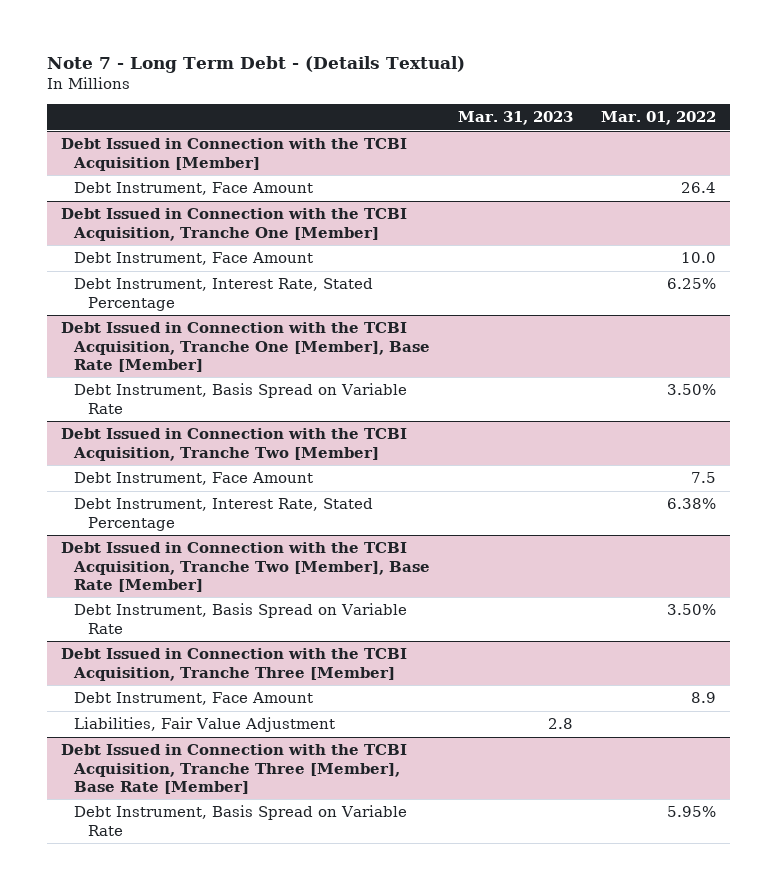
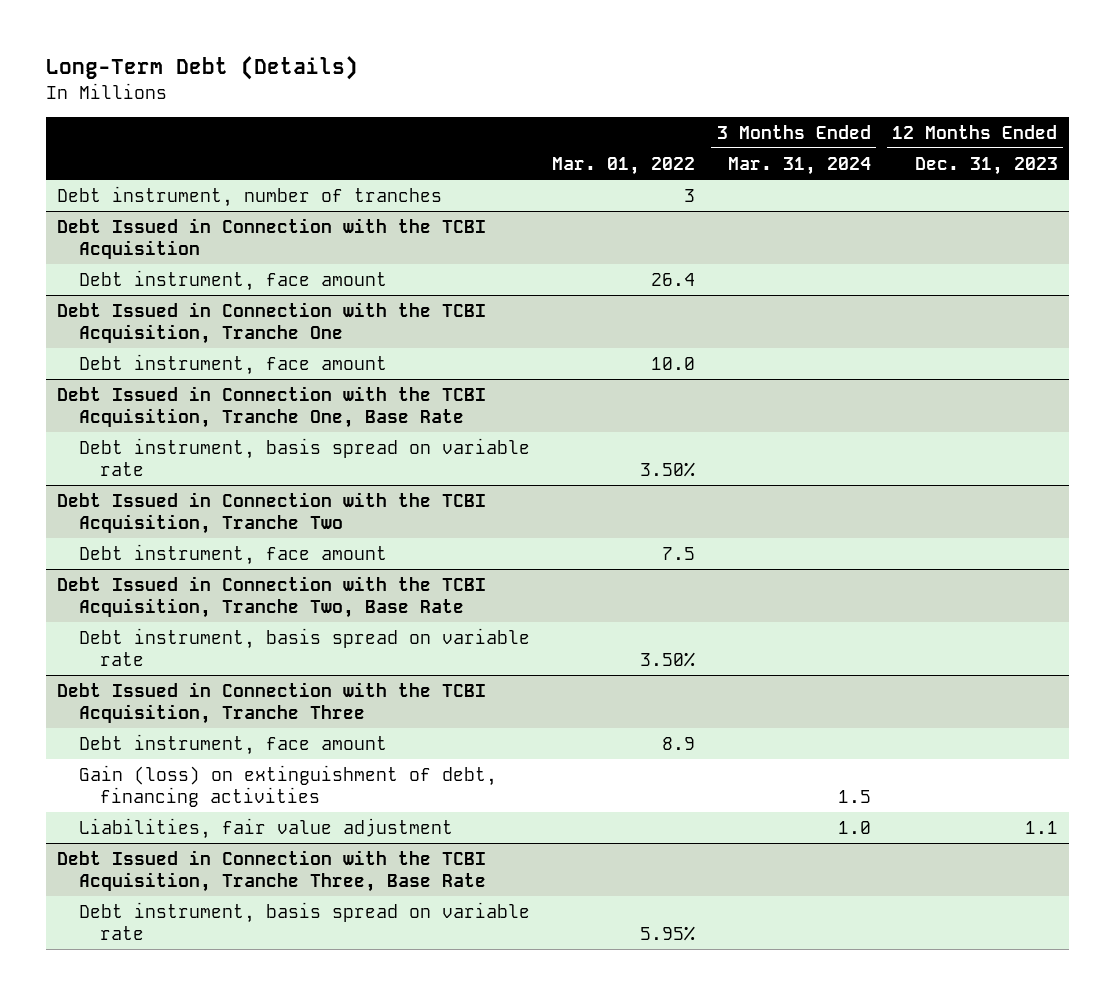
- Note 7 - Long Term Debt - (Details Textual)
+ Long-Term Debt (Details)
- | Mar. 31, 2023 | Mar. 01, 2022
+ | Mar. 01, 2022 | 3 Months Ended Mar. 31, 2024 | 12 Months Ended Dec. 31, 2023
- Debt Issued in Connection with the TCBI Acquisition [Member]
- Debt Instrument, Face Amount | | 26.4
- Debt Issued in Connection with the TCBI Acquisition, Tranche One [Member]
- Debt Instrument, Face Amount | | 10.0
- Debt Instrument, Interest Rate, Stated Percentage | | 6.25%
- Debt Issued in Connection with the TCBI Acquisition, Tranche One [Member], Base Rate [Member]
- Debt Instrument, Basis Spread on Variable Rate | | 3.50%
- Debt Issued in Connection with the TCBI Acquisition, Tranche Two [Member]
- Debt Instrument, Face Amount | | 7.5
- Debt Instrument, Interest Rate, Stated Percentage | | 6.38%
- Debt Issued in Connection with the TCBI Acquisition, Tranche Two [Member], Base Rate [Member]
- Debt Instrument, Basis Spread on Variable Rate | | 3.50%
- Debt Issued in Connection with the TCBI Acquisition, Tranche Three [Member]
- Debt Instrument, Face Amount | | 8.9
- Liabilities, Fair Value Adjustment | 2.8 |
- Debt Issued in Connection with the TCBI Acquisition, Tranche Three [Member], Base Rate [Member]
- Debt Instrument, Basis Spread on Variable Rate | | 5.95%
+ Debt instrument, number of tranches | 3 | |
+ Debt Issued in Connection with the TCBI Acquisition
+ Debt instrument, face amount | 26.4 | |
+ Debt Issued in Connection with the TCBI Acquisition, Tranche One
+ Debt instrument, face amount | 10.0 | |
+ Debt Issued in Connection with the TCBI Acquisition, Tranche One, Base Rate
+ Debt instrument, basis spread on variable rate | 3.50% | |
+ Debt Issued in Connection with the TCBI Acquisition, Tranche Two
+ Debt instrument, face amount | 7.5 | |
+ Debt Issued in Connection with the TCBI Acquisition, Tranche Two, Base Rate
+ Debt instrument, basis spread on variable rate | 3.50% | |
+ Debt Issued in Connection with the TCBI Acquisition, Tranche Three
+ Debt instrument, face amount | 8.9 | |
+ Gain (loss) on extinguishment of debt, financing activities | | 1.5 |
+ Liabilities, fair value adjustment | | 1.0 | 1.1
+ Debt Issued in Connection with the TCBI Acquisition, Tranche Three, Base Rate
+ Debt instrument, basis spread on variable rate | 5.95% | |

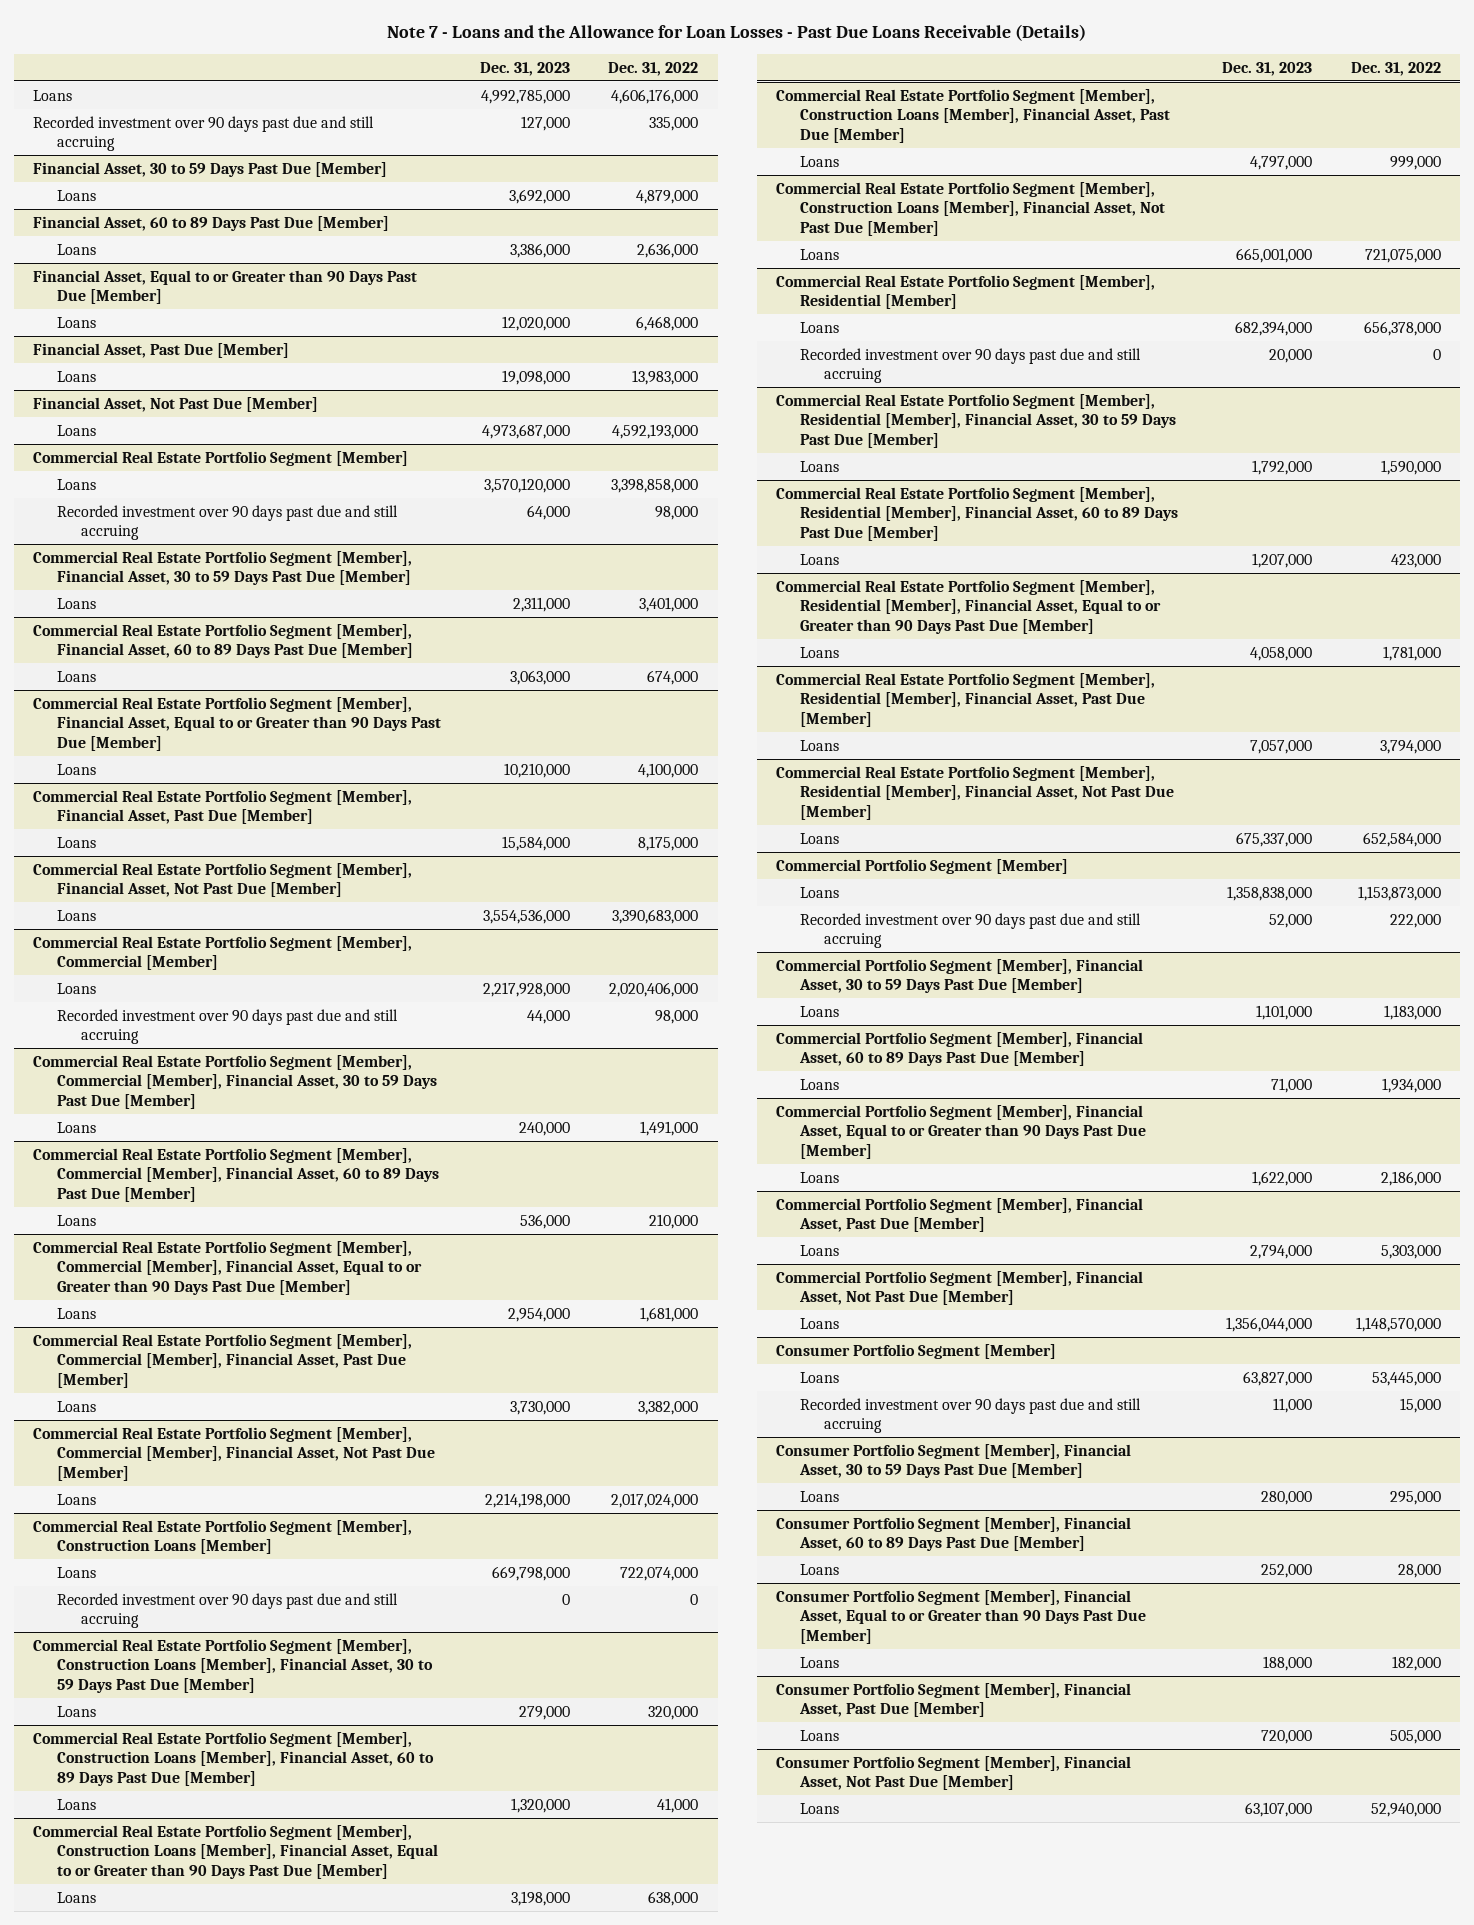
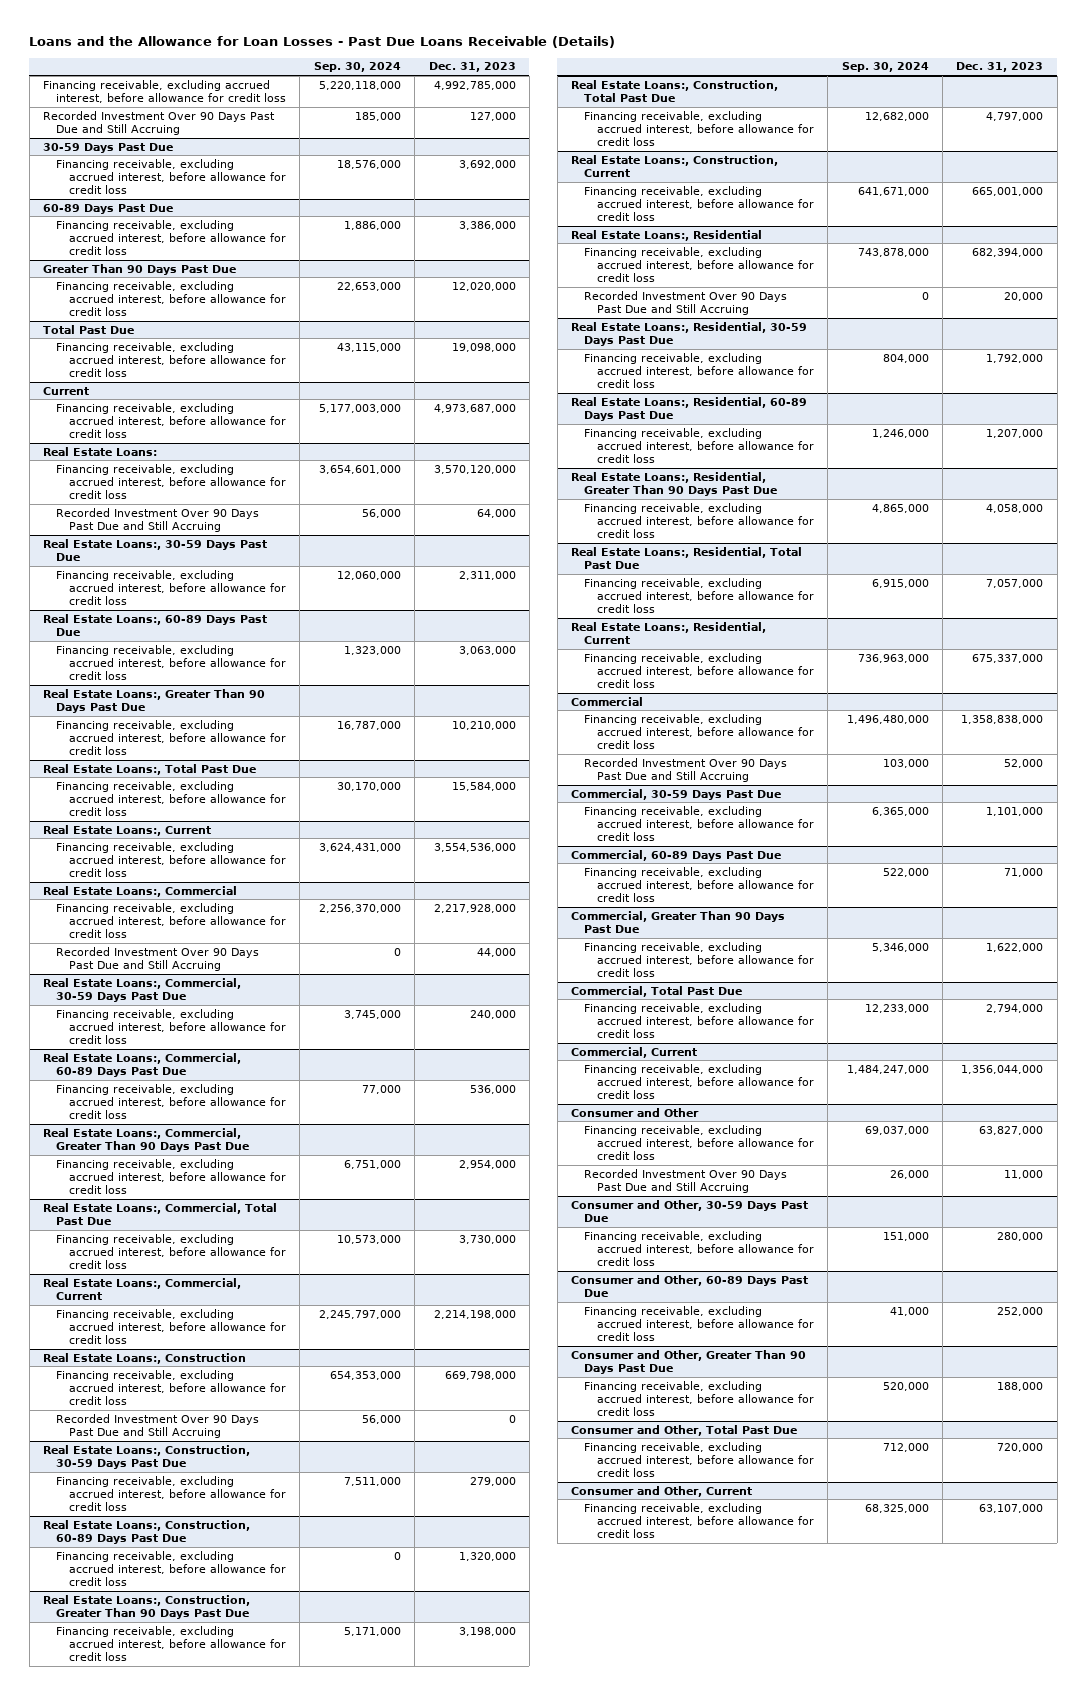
- Note 7 - Loans and the Allowance for Loan Losses - Past Due Loans Receivable (Details)
+ Loans and the Allowance for Loan Losses - Past Due Loans Receivable (Details)
- | Dec. 31, 2023 | Dec. 31, 2022
+ | Sep. 30, 2024 | Dec. 31, 2023
- Loans | 4,992,785,000 | 4,606,176,000
- Recorded investment over 90 days past due and still accruing | 127,000 | 335,000
- Financial Asset, 30 to 59 Days Past Due [Member]
- Loans | 3,692,000 | 4,879,000
- Financial Asset, 60 to 89 Days Past Due [Member]
- Loans | 3,386,000 | 2,636,000
- Financial Asset, Equal to or Greater than 90 Days Past Due [Member]
- Loans | 12,020,000 | 6,468,000
- Financial Asset, Past Due [Member]
- Loans | 19,098,000 | 13,983,000
- Financial Asset, Not Past Due [Member]
- Loans | 4,973,687,000 | 4,592,193,000
- Commercial Real Estate Portfolio Segment [Member]
- Loans | 3,570,120,000 | 3,398,858,000
- Recorded investment over 90 days past due and still accruing | 64,000 | 98,000
- Commercial Real Estate Portfolio Segment [Member], Financial Asset, 30 to 59 Days Past Due [Member]
- Loans | 2,311,000 | 3,401,000
- Commercial Real Estate Portfolio Segment [Member], Financial Asset, 60 to 89 Days Past Due [Member]
- Loans | 3,063,000 | 674,000
- Commercial Real Estate Portfolio Segment [Member], Financial Asset, Equal to or Greater than 90 Days Past Due [Member]
- Loans | 10,210,000 | 4,100,000
- Commercial Real Estate Portfolio Segment [Member], Financial Asset, Past Due [Member]
- Loans | 15,584,000 | 8,175,000
- Commercial Real Estate Portfolio Segment [Member], Financial Asset, Not Past Due [Member]
- Loans | 3,554,536,000 | 3,390,683,000
- Commercial Real Estate Portfolio Segment [Member], Commercial [Member]
- Loans | 2,217,928,000 | 2,020,406,000
- Recorded investment over 90 days past due and still accruing | 44,000 | 98,000
- Commercial Real Estate Portfolio Segment [Member], Commercial [Member], Financial Asset, 30 to 59 Days Past Due [Member]
- Loans | 240,000 | 1,491,000
- Commercial Real Estate Portfolio Segment [Member], Commercial [Member], Financial Asset, 60 to 89 Days Past Due [Member]
- Loans | 536,000 | 210,000
- Commercial Real Estate Portfolio Segment [Member], Commercial [Member], Financial Asset, Equal to or Greater than 90 Days Past Due [Member]
- Loans | 2,954,000 | 1,681,000
- Commercial Real Estate Portfolio Segment [Member], Commercial [Member], Financial Asset, Past Due [Member]
- Loans | 3,730,000 | 3,382,000
- Commercial Real Estate Portfolio Segment [Member], Commercial [Member], Financial Asset, Not Past Due [Member]
- Loans | 2,214,198,000 | 2,017,024,000
- Commercial Real Estate Portfolio Segment [Member], Construction Loans [Member]
- Loans | 669,798,000 | 722,074,000
- Recorded investment over 90 days past due and still accruing | 0 | 0
- Commercial Real Estate Portfolio Segment [Member], Construction Loans [Member], Financial Asset, 30 to 59 Days Past Due [Member]
- Loans | 279,000 | 320,000
- Commercial Real Estate Portfolio Segment [Member], Construction Loans [Member], Financial Asset, 60 to 89 Days Past Due [Member]
- Loans | 1,320,000 | 41,000
- Commercial Real Estate Portfolio Segment [Member], Construction Loans [Member], Financial Asset, Equal to or Greater than 90 Days Past Due [Member]
- Loans | 3,198,000 | 638,000
- Commercial Real Estate Portfolio Segment [Member], Construction Loans [Member], Financial Asset, Past Due [Member]
- Loans | 4,797,000 | 999,000
- Commercial Real Estate Portfolio Segment [Member], Construction Loans [Member], Financial Asset, Not Past Due [Member]
- Loans | 665,001,000 | 721,075,000
- Commercial Real Estate Portfolio Segment [Member], Residential [Member]
- Loans | 682,394,000 | 656,378,000
- Recorded investment over 90 days past due and still accruing | 20,000 | 0
- Commercial Real Estate Portfolio Segment [Member], Residential [Member], Financial Asset, 30 to 59 Days Past Due [Member]
- Loans | 1,792,000 | 1,590,000
- Commercial Real Estate Portfolio Segment [Member], Residential [Member], Financial Asset, 60 to 89 Days Past Due [Member]
- Loans | 1,207,000 | 423,000
- Commercial Real Estate Portfolio Segment [Member], Residential [Member], Financial Asset, Equal to or Greater than 90 Days Past Due [Member]
- Loans | 4,058,000 | 1,781,000
- Commercial Real Estate Portfolio Segment [Member], Residential [Member], Financial Asset, Past Due [Member]
- Loans | 7,057,000 | 3,794,000
- Commercial Real Estate Portfolio Segment [Member], Residential [Member], Financial Asset, Not Past Due [Member]
- Loans | 675,337,000 | 652,584,000
- Commercial Portfolio Segment [Member]
- Loans | 1,358,838,000 | 1,153,873,000
- Recorded investment over 90 days past due and still accruing | 52,000 | 222,000
- Commercial Portfolio Segment [Member], Financial Asset, 30 to 59 Days Past Due [Member]
- Loans | 1,101,000 | 1,183,000
- Commercial Portfolio Segment [Member], Financial Asset, 60 to 89 Days Past Due [Member]
- Loans | 71,000 | 1,934,000
- Commercial Portfolio Segment [Member], Financial Asset, Equal to or Greater than 90 Days Past Due [Member]
- Loans | 1,622,000 | 2,186,000
- Commercial Portfolio Segment [Member], Financial Asset, Past Due [Member]
- Loans | 2,794,000 | 5,303,000
- Commercial Portfolio Segment [Member], Financial Asset, Not Past Due [Member]
- Loans | 1,356,044,000 | 1,148,570,000
- Consumer Portfolio Segment [Member]
- Loans | 63,827,000 | 53,445,000
- Recorded investment over 90 days past due and still accruing | 11,000 | 15,000
- Consumer Portfolio Segment [Member], Financial Asset, 30 to 59 Days Past Due [Member]
- Loans | 280,000 | 295,000
- Consumer Portfolio Segment [Member], Financial Asset, 60 to 89 Days Past Due [Member]
- Loans | 252,000 | 28,000
- Consumer Portfolio Segment [Member], Financial Asset, Equal to or Greater than 90 Days Past Due [Member]
- Loans | 188,000 | 182,000
- Consumer Portfolio Segment [Member], Financial Asset, Past Due [Member]
- Loans | 720,000 | 505,000
- Consumer Portfolio Segment [Member], Financial Asset, Not Past Due [Member]
- Loans | 63,107,000 | 52,940,000
+ Financing receivable, excluding accrued interest, before allowance for credit loss | 5,220,118,000 | 4,992,785,000
+ Recorded Investment Over 90 Days Past Due and Still Accruing | 185,000 | 127,000
+ 30-59 Days Past Due
+ Financing receivable, excluding accrued interest, before allowance for credit loss | 18,576,000 | 3,692,000
+ 60-89 Days Past Due
+ Financing receivable, excluding accrued interest, before allowance for credit loss | 1,886,000 | 3,386,000
+ Greater Than 90 Days Past Due
+ Financing receivable, excluding accrued interest, before allowance for credit loss | 22,653,000 | 12,020,000
+ Total Past Due
+ Financing receivable, excluding accrued interest, before allowance for credit loss | 43,115,000 | 19,098,000
+ Current
+ Financing receivable, excluding accrued interest, before allowance for credit loss | 5,177,003,000 | 4,973,687,000
+ Real Estate Loans:
+ Financing receivable, excluding accrued interest, before allowance for credit loss | 3,654,601,000 | 3,570,120,000
+ Recorded Investment Over 90 Days Past Due and Still Accruing | 56,000 | 64,000
+ Real Estate Loans:, 30-59 Days Past Due
+ Financing receivable, excluding accrued interest, before allowance for credit loss | 12,060,000 | 2,311,000
+ Real Estate Loans:, 60-89 Days Past Due
+ Financing receivable, excluding accrued interest, before allowance for credit loss | 1,323,000 | 3,063,000
+ Real Estate Loans:, Greater Than 90 Days Past Due
+ Financing receivable, excluding accrued interest, before allowance for credit loss | 16,787,000 | 10,210,000
+ Real Estate Loans:, Total Past Due
+ Financing receivable, excluding accrued interest, before allowance for credit loss | 30,170,000 | 15,584,000
+ Real Estate Loans:, Current
+ Financing receivable, excluding accrued interest, before allowance for credit loss | 3,624,431,000 | 3,554,536,000
+ Real Estate Loans:, Commercial
+ Financing receivable, excluding accrued interest, before allowance for credit loss | 2,256,370,000 | 2,217,928,000
+ Recorded Investment Over 90 Days Past Due and Still Accruing | 0 | 44,000
+ Real Estate Loans:, Commercial, 30-59 Days Past Due
+ Financing receivable, excluding accrued interest, before allowance for credit loss | 3,745,000 | 240,000
+ Real Estate Loans:, Commercial, 60-89 Days Past Due
+ Financing receivable, excluding accrued interest, before allowance for credit loss | 77,000 | 536,000
+ Real Estate Loans:, Commercial, Greater Than 90 Days Past Due
+ Financing receivable, excluding accrued interest, before allowance for credit loss | 6,751,000 | 2,954,000
+ Real Estate Loans:, Commercial, Total Past Due
+ Financing receivable, excluding accrued interest, before allowance for credit loss | 10,573,000 | 3,730,000
+ Real Estate Loans:, Commercial, Current
+ Financing receivable, excluding accrued interest, before allowance for credit loss | 2,245,797,000 | 2,214,198,000
+ Real Estate Loans:, Construction
+ Financing receivable, excluding accrued interest, before allowance for credit loss | 654,353,000 | 669,798,000
+ Recorded Investment Over 90 Days Past Due and Still Accruing | 56,000 | 0
+ Real Estate Loans:, Construction, 30-59 Days Past Due
+ Financing receivable, excluding accrued interest, before allowance for credit loss | 7,511,000 | 279,000
+ Real Estate Loans:, Construction, 60-89 Days Past Due
+ Financing receivable, excluding accrued interest, before allowance for credit loss | 0 | 1,320,000
+ Real Estate Loans:, Construction, Greater Than 90 Days Past Due
+ Financing receivable, excluding accrued interest, before allowance for credit loss | 5,171,000 | 3,198,000
+ Real Estate Loans:, Construction, Total Past Due
+ Financing receivable, excluding accrued interest, before allowance for credit loss | 12,682,000 | 4,797,000
+ Real Estate Loans:, Construction, Current
+ Financing receivable, excluding accrued interest, before allowance for credit loss | 641,671,000 | 665,001,000
+ Real Estate Loans:, Residential
+ Financing receivable, excluding accrued interest, before allowance for credit loss | 743,878,000 | 682,394,000
+ Recorded Investment Over 90 Days Past Due and Still Accruing | 0 | 20,000
+ Real Estate Loans:, Residential, 30-59 Days Past Due
+ Financing receivable, excluding accrued interest, before allowance for credit loss | 804,000 | 1,792,000
+ Real Estate Loans:, Residential, 60-89 Days Past Due
+ Financing receivable, excluding accrued interest, before allowance for credit loss | 1,246,000 | 1,207,000
+ Real Estate Loans:, Residential, Greater Than 90 Days Past Due
+ Financing receivable, excluding accrued interest, before allowance for credit loss | 4,865,000 | 4,058,000
+ Real Estate Loans:, Residential, Total Past Due
+ Financing receivable, excluding accrued interest, before allowance for credit loss | 6,915,000 | 7,057,000
+ Real Estate Loans:, Residential, Current
+ Financing receivable, excluding accrued interest, before allowance for credit loss | 736,963,000 | 675,337,000
+ Commercial
+ Financing receivable, excluding accrued interest, before allowance for credit loss | 1,496,480,000 | 1,358,838,000
+ Recorded Investment Over 90 Days Past Due and Still Accruing | 103,000 | 52,000
+ Commercial, 30-59 Days Past Due
+ Financing receivable, excluding accrued interest, before allowance for credit loss | 6,365,000 | 1,101,000
+ Commercial, 60-89 Days Past Due
+ Financing receivable, excluding accrued interest, before allowance for credit loss | 522,000 | 71,000
+ Commercial, Greater Than 90 Days Past Due
+ Financing receivable, excluding accrued interest, before allowance for credit loss | 5,346,000 | 1,622,000
+ Commercial, Total Past Due
+ Financing receivable, excluding accrued interest, before allowance for credit loss | 12,233,000 | 2,794,000
+ Commercial, Current
+ Financing receivable, excluding accrued interest, before allowance for credit loss | 1,484,247,000 | 1,356,044,000
+ Consumer and Other
+ Financing receivable, excluding accrued interest, before allowance for credit loss | 69,037,000 | 63,827,000
+ Recorded Investment Over 90 Days Past Due and Still Accruing | 26,000 | 11,000
+ Consumer and Other, 30-59 Days Past Due
+ Financing receivable, excluding accrued interest, before allowance for credit loss | 151,000 | 280,000
+ Consumer and Other, 60-89 Days Past Due
+ Financing receivable, excluding accrued interest, before allowance for credit loss | 41,000 | 252,000
+ Consumer and Other, Greater Than 90 Days Past Due
+ Financing receivable, excluding accrued interest, before allowance for credit loss | 520,000 | 188,000
+ Consumer and Other, Total Past Due
+ Financing receivable, excluding accrued interest, before allowance for credit loss | 712,000 | 720,000
+ Consumer and Other, Current
+ Financing receivable, excluding accrued interest, before allowance for credit loss | 68,325,000 | 63,107,000

